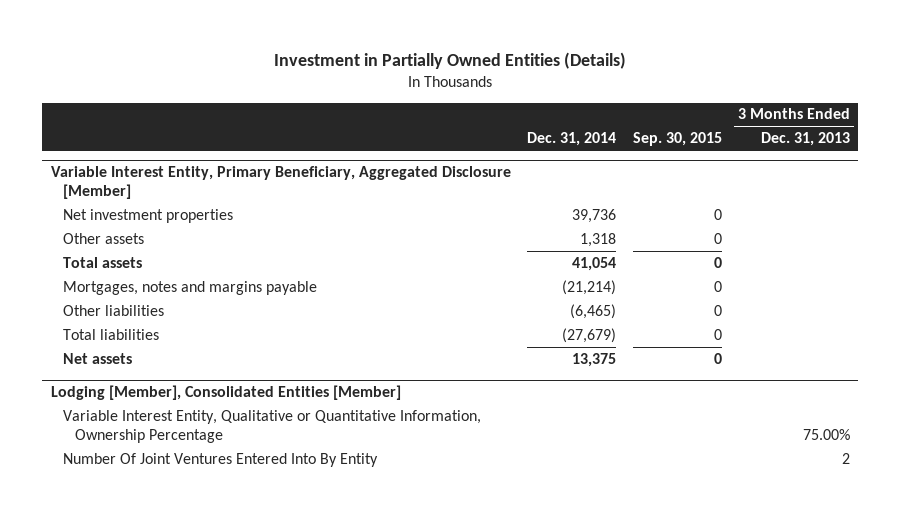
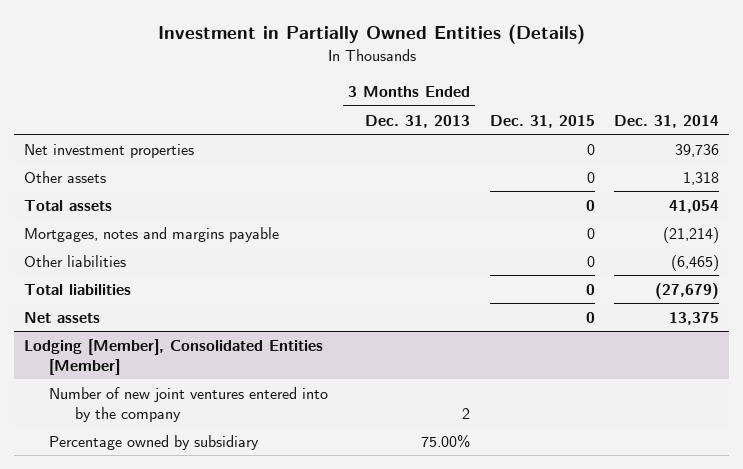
- | Dec. 31, 2014 | Sep. 30, 2015 | 3 Months Ended Dec. 31, 2013
+ | 3 Months Ended Dec. 31, 2013 | Dec. 31, 2015 | Dec. 31, 2014
- Variable Interest Entity, Primary Beneficiary, Aggregated Disclosure [Member]
@ Lodging [Member], Consolidated Entities [Member]
- Variable Interest Entity, Qualitative or Quantitative Information, Ownership Percentage | | | 75.00%
- Number Of Joint Ventures Entered Into By Entity | | | 2
+ Number of new joint ventures entered into by the company | 2 | |
+ Percentage owned by subsidiary | 75.00% | |

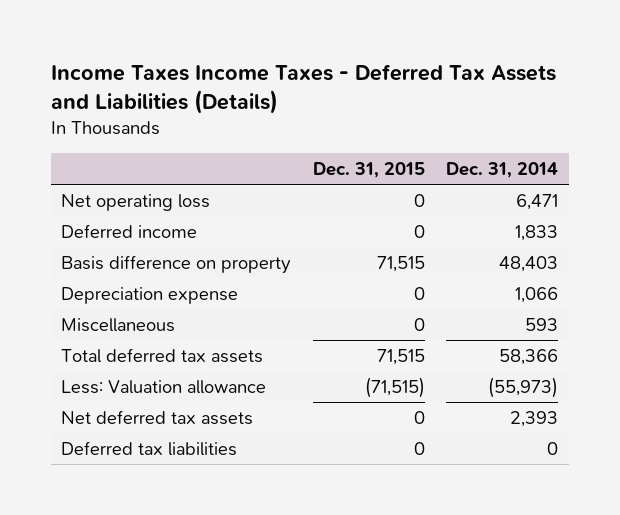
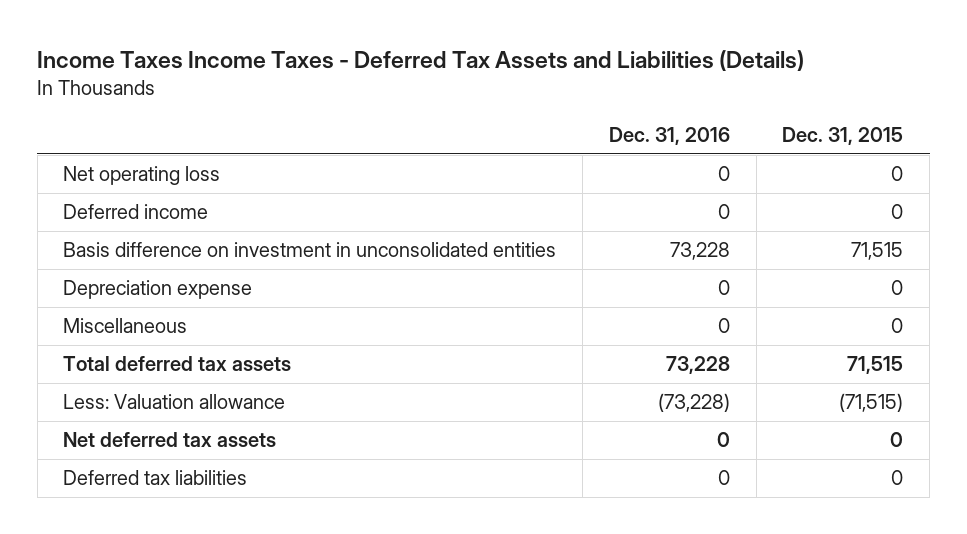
- | Dec. 31, 2015 | Dec. 31, 2014
+ | Dec. 31, 2016 | Dec. 31, 2015
- Basis difference on property | 71,515 | 48,403
+ Basis difference on investment in unconsolidated entities | 73,228 | 71,515

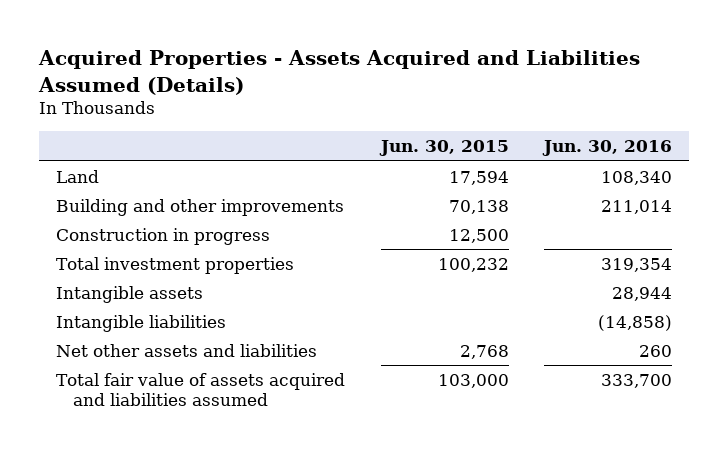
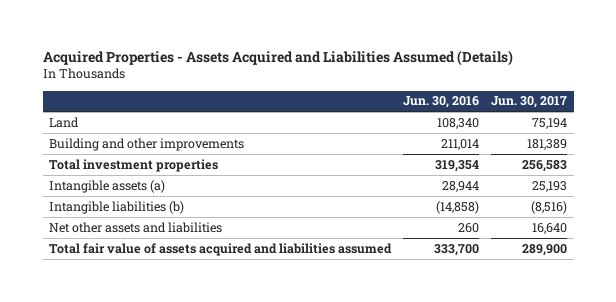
- | Jun. 30, 2015 | Jun. 30, 2016
+ | Jun. 30, 2016 | Jun. 30, 2017
- Construction in progress | 12,500 |
- Intangible assets | | 28,944
- Intangible liabilities | | (14,858)
+ Intangible assets (a) | 28,944 | 25,193
+ Intangible liabilities (b) | (14,858) | (8,516)

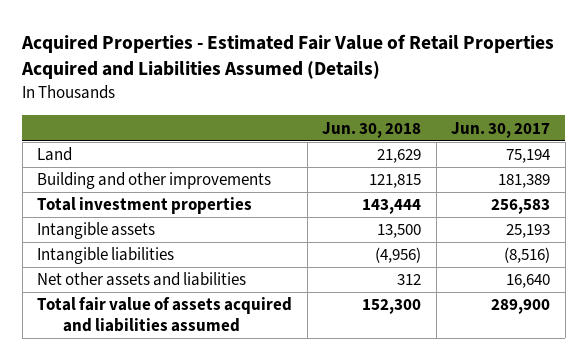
- Acquired Properties - Assets Acquired and Liabilities Assumed (Details)
+ Acquired Properties - Estimated Fair Value of Retail Properties Acquired and Liabilities Assumed (Details)
- | Jun. 30, 2016 | Jun. 30, 2017
+ | Jun. 30, 2018 | Jun. 30, 2017
- Intangible assets (a) | 28,944 | 25,193
- Intangible liabilities (b) | (14,858) | (8,516)
+ Intangible assets | 13,500 | 25,193
+ Intangible liabilities | (4,956) | (8,516)

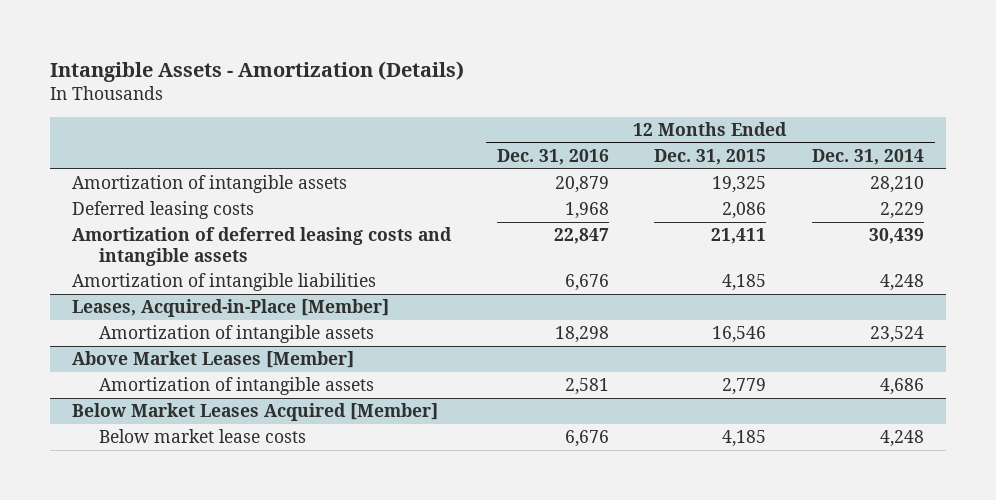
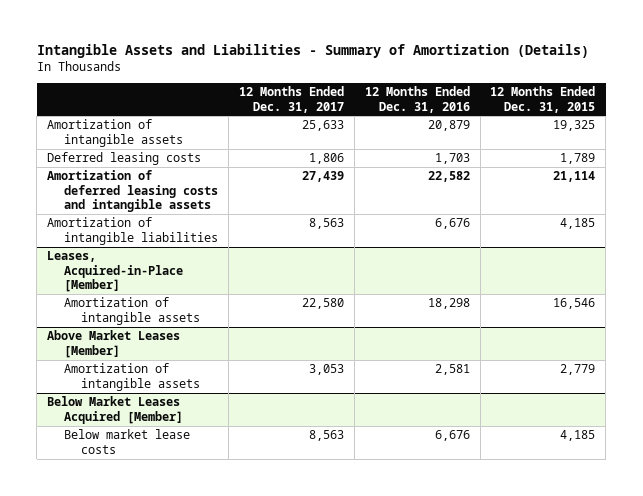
- Intangible Assets - Amortization (Details)
+ Intangible Assets and Liabilities - Summary of Amortization (Details)
- | 12 Months Ended Dec. 31, 2016 | 12 Months Ended Dec. 31, 2015 | 12 Months Ended Dec. 31, 2014
+ | 12 Months Ended Dec. 31, 2017 | 12 Months Ended Dec. 31, 2016 | 12 Months Ended Dec. 31, 2015
- Deferred leasing costs | 1,968 | 2,086 | 2,229
- Amortization of deferred leasing costs and intangible assets | 22,847 | 21,411 | 30,439
+ Deferred leasing costs | 1,806 | 1,703 | 1,789
+ Amortization of deferred leasing costs and intangible assets | 27,439 | 22,582 | 21,114

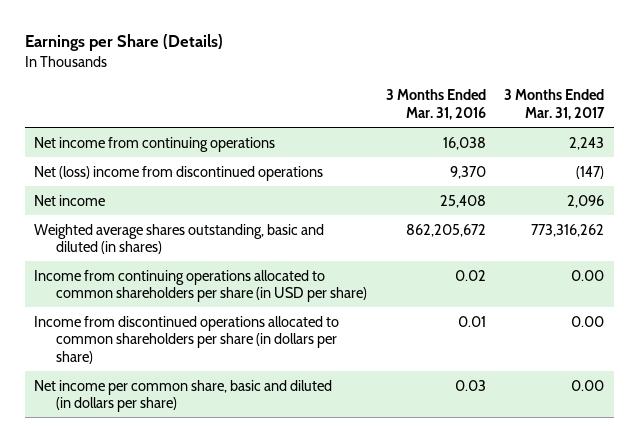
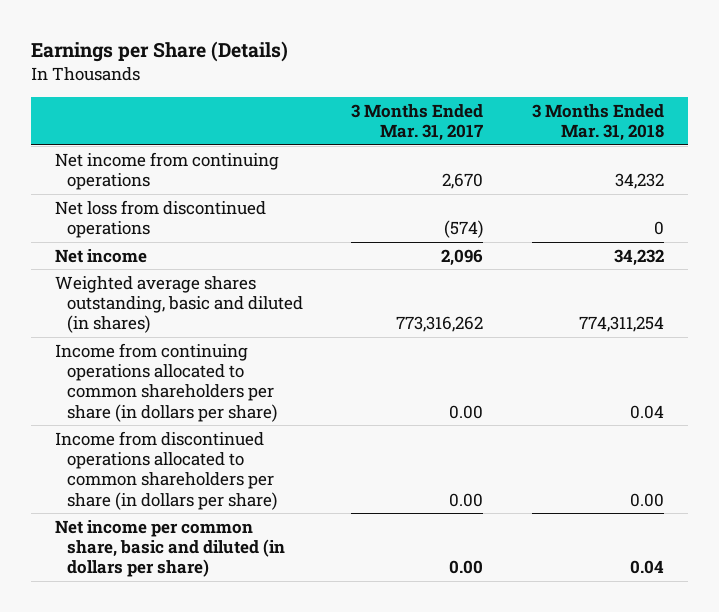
- | 3 Months Ended Mar. 31, 2016 | 3 Months Ended Mar. 31, 2017
+ | 3 Months Ended Mar. 31, 2017 | 3 Months Ended Mar. 31, 2018
- Net income from continuing operations | 16,038 | 2,243
- Net (loss) income from discontinued operations | 9,370 | (147)
+ Net income from continuing operations | 2,670 | 34,232
+ Net loss from discontinued operations | (574) | 0
- Income from continuing operations allocated to common shareholders per share (in USD per share) | 0.02 | 0.00
+ Income from continuing operations allocated to common shareholders per share (in dollars per share) | 0.00 | 0.04

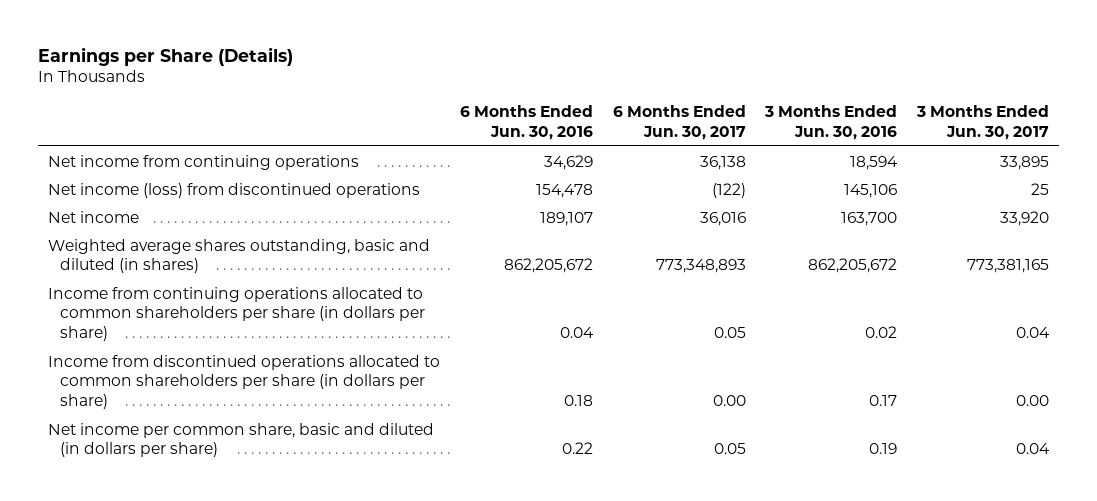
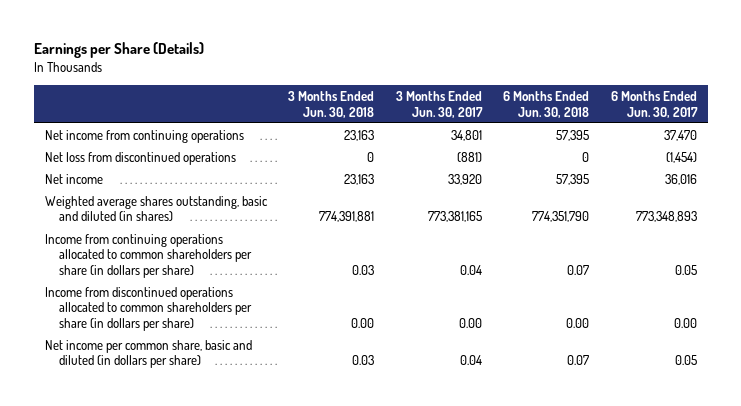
- | 6 Months Ended Jun. 30, 2016 | 6 Months Ended Jun. 30, 2017 | 3 Months Ended Jun. 30, 2016 | 3 Months Ended Jun. 30, 2017
+ | 3 Months Ended Jun. 30, 2018 | 3 Months Ended Jun. 30, 2017 | 6 Months Ended Jun. 30, 2018 | 6 Months Ended Jun. 30, 2017
- Net income from continuing operations | 34,629 | 36,138 | 18,594 | 33,895
- Net income (loss) from discontinued operations | 154,478 | (122) | 145,106 | 25
+ Net income from continuing operations | 23,163 | 34,801 | 57,395 | 37,470
+ Net loss from discontinued operations | 0 | (881) | 0 | (1,454)

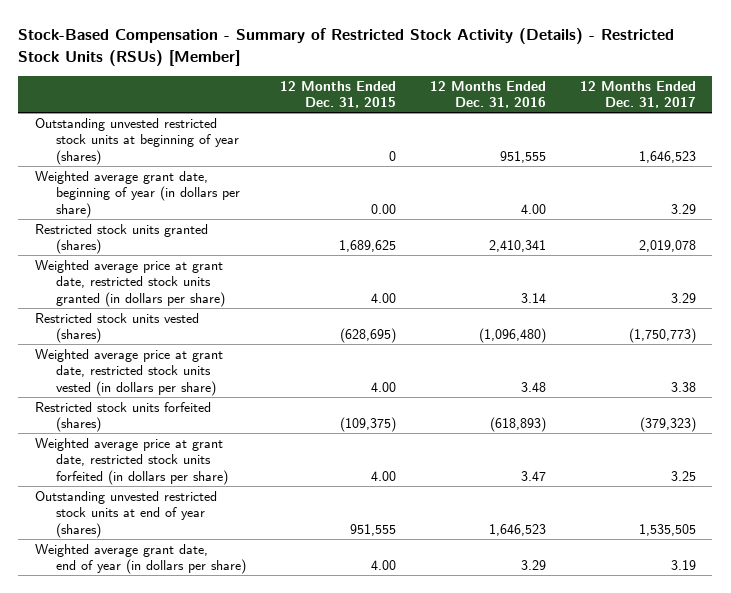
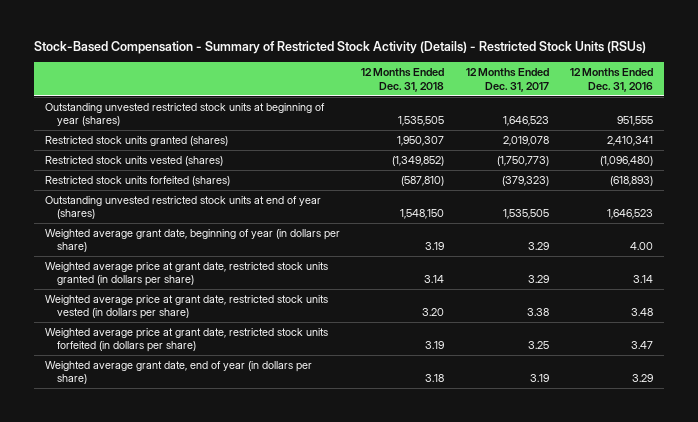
- Stock-Based Compensation - Summary of Restricted Stock Activity (Details) - Restricted Stock Units (RSUs) [Member]
+ Stock-Based Compensation - Summary of Restricted Stock Activity (Details) - Restricted Stock Units (RSUs)
- | 12 Months Ended Dec. 31, 2015 | 12 Months Ended Dec. 31, 2016 | 12 Months Ended Dec. 31, 2017
+ | 12 Months Ended Dec. 31, 2018 | 12 Months Ended Dec. 31, 2017 | 12 Months Ended Dec. 31, 2016
moved down: Weighted average grant date, beginning of year (in dollars per share) | 3.19 | 3.29 | 4.00
moved down: Weighted average price at grant date, restricted stock units granted (in dollars per share) | 3.14 | 3.29 | 3.14
moved down: Weighted average price at grant date, restricted stock units vested (in dollars per share) | 3.20 | 3.38 | 3.48
moved down: Weighted average price at grant date, restricted stock units forfeited (in dollars per share) | 3.19 | 3.25 | 3.47

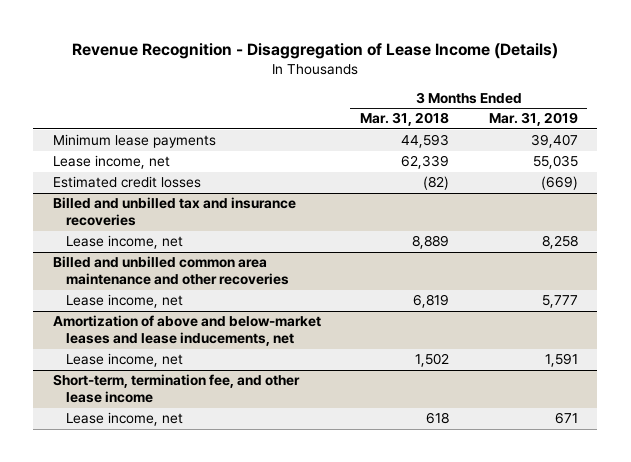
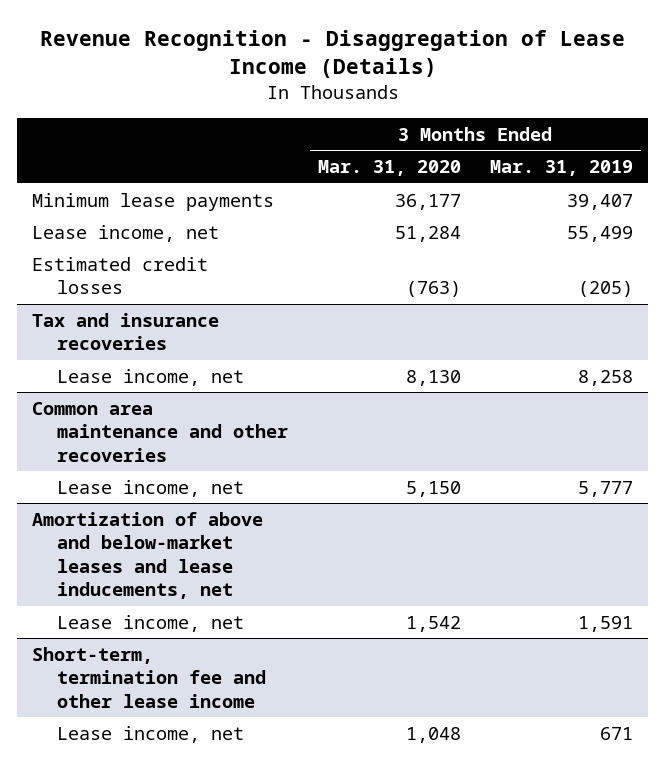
- | 3 Months Ended Mar. 31, 2018 | 3 Months Ended Mar. 31, 2019
+ | 3 Months Ended Mar. 31, 2020 | 3 Months Ended Mar. 31, 2019
- Lease income, net | 62,339 | 55,035
- Estimated credit losses | (82) | (669)
- Billed and unbilled tax and insurance recoveries
+ Lease income, net | 51,284 | 55,499
+ Estimated credit losses | (763) | (205)
+ Tax and insurance recoveries
- Billed and unbilled common area maintenance and other recoveries
+ Common area maintenance and other recoveries
- Short-term, termination fee, and other lease income
+ Short-term, termination fee and other lease income

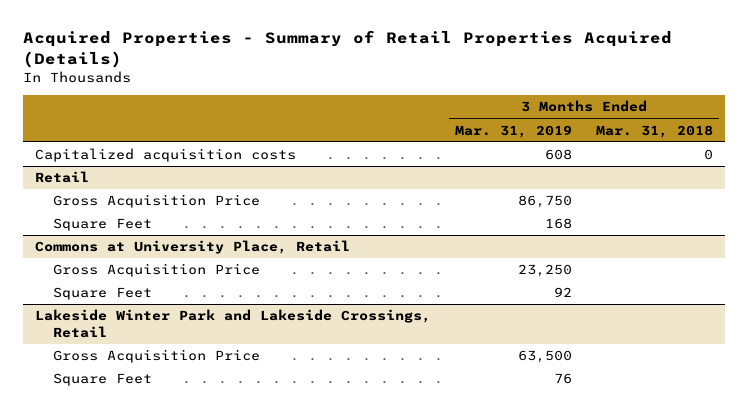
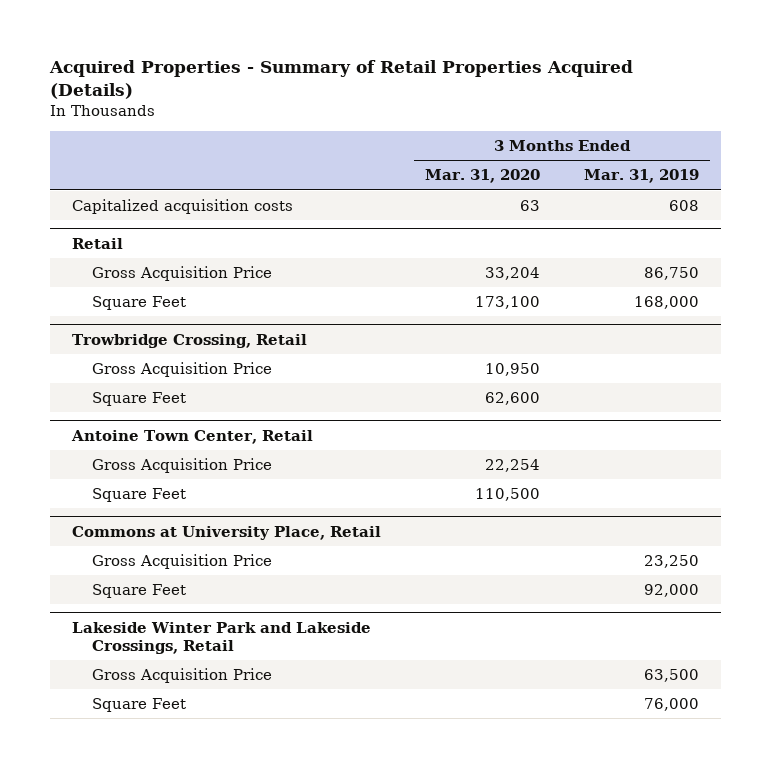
- | 3 Months Ended Mar. 31, 2019 | 3 Months Ended Mar. 31, 2018
+ | 3 Months Ended Mar. 31, 2020 | 3 Months Ended Mar. 31, 2019
@ Retail
- Square Feet | 168 |
+ Square Feet | 173,100 | 168,000
+ Trowbridge Crossing, Retail
+ Gross Acquisition Price | 10,950 |
+ Square Feet | 62,600 |
+ Antoine Town Center, Retail
+ Gross Acquisition Price | 22,254 |
+ Square Feet | 110,500 |
@ Commons at University Place, Retail
- Square Feet | 92 |
+ Square Feet | | 92,000
@ Lakeside Winter Park and Lakeside Crossings, Retail
- Square Feet | 76 |
+ Square Feet | | 76,000

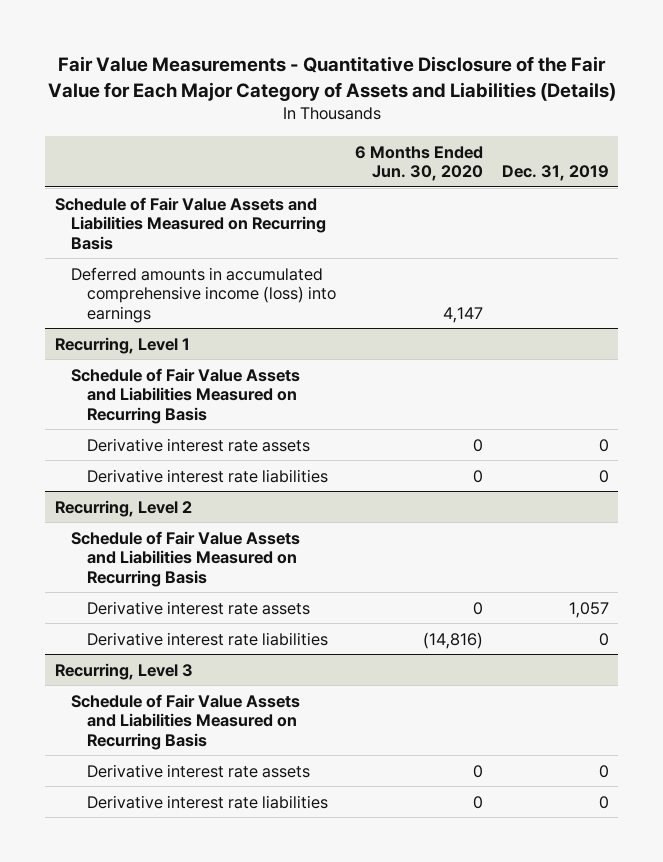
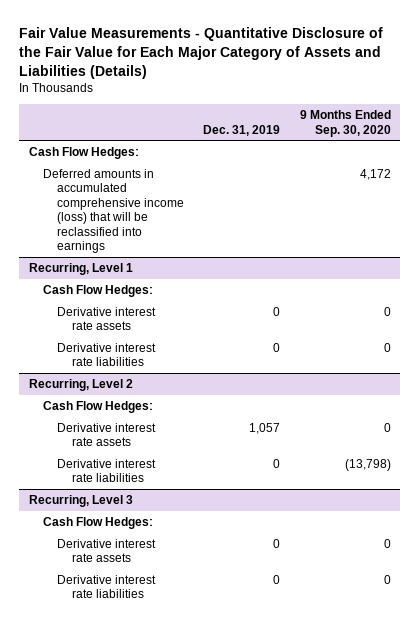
- | 6 Months Ended Jun. 30, 2020 | Dec. 31, 2019
+ | Dec. 31, 2019 | 9 Months Ended Sep. 30, 2020
- Schedule of Fair Value Assets and Liabilities Measured on Recurring Basis
- Deferred amounts in accumulated comprehensive income (loss) into earnings | 4,147 |
+ Cash Flow Hedges:
+ Deferred amounts in accumulated comprehensive income (loss) that will be reclassified into earnings | | 4,172
@ Recurring, Level 1
- Schedule of Fair Value Assets and Liabilities Measured on Recurring Basis
+ Cash Flow Hedges:
@ Recurring, Level 2
- Schedule of Fair Value Assets and Liabilities Measured on Recurring Basis
+ Cash Flow Hedges:
@ Recurring, Level 3
- Schedule of Fair Value Assets and Liabilities Measured on Recurring Basis
+ Cash Flow Hedges:

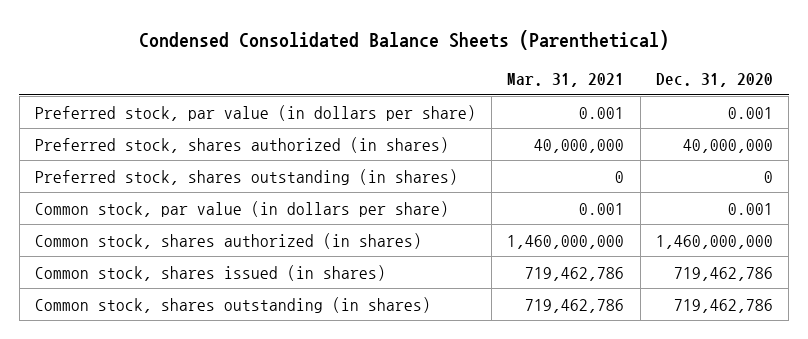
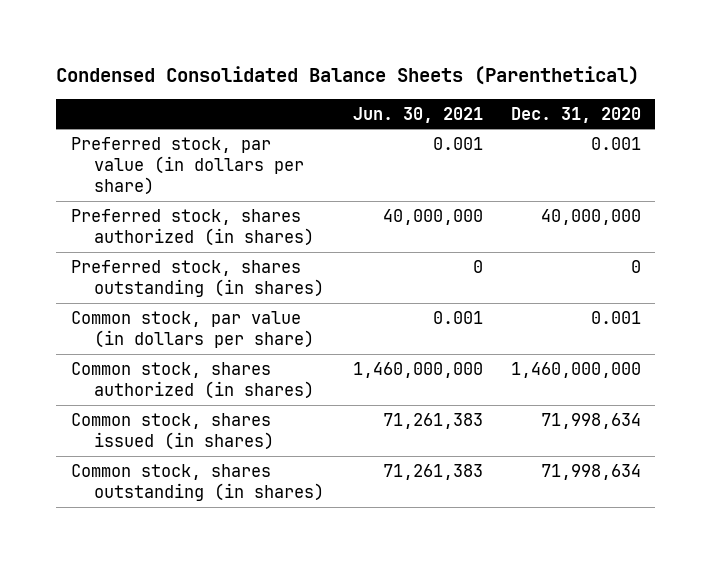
- | Mar. 31, 2021 | Dec. 31, 2020
+ | Jun. 30, 2021 | Dec. 31, 2020
- Common stock, shares issued (in shares) | 719,462,786 | 719,462,786
- Common stock, shares outstanding (in shares) | 719,462,786 | 719,462,786
+ Common stock, shares issued (in shares) | 71,261,383 | 71,998,634
+ Common stock, shares outstanding (in shares) | 71,261,383 | 71,998,634

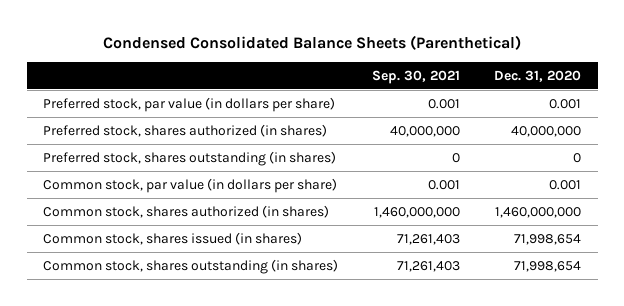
- | Jun. 30, 2021 | Dec. 31, 2020
+ | Sep. 30, 2021 | Dec. 31, 2020
- Common stock, shares issued (in shares) | 71,261,383 | 71,998,634
- Common stock, shares outstanding (in shares) | 71,261,383 | 71,998,634
+ Common stock, shares issued (in shares) | 71,261,403 | 71,998,654
+ Common stock, shares outstanding (in shares) | 71,261,403 | 71,998,654

